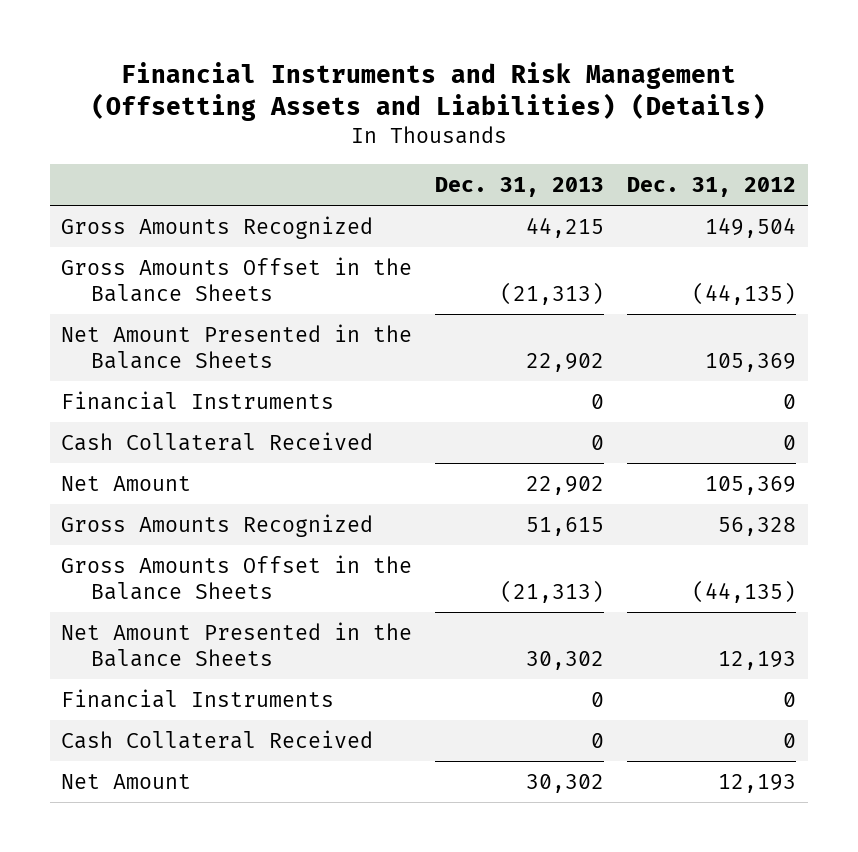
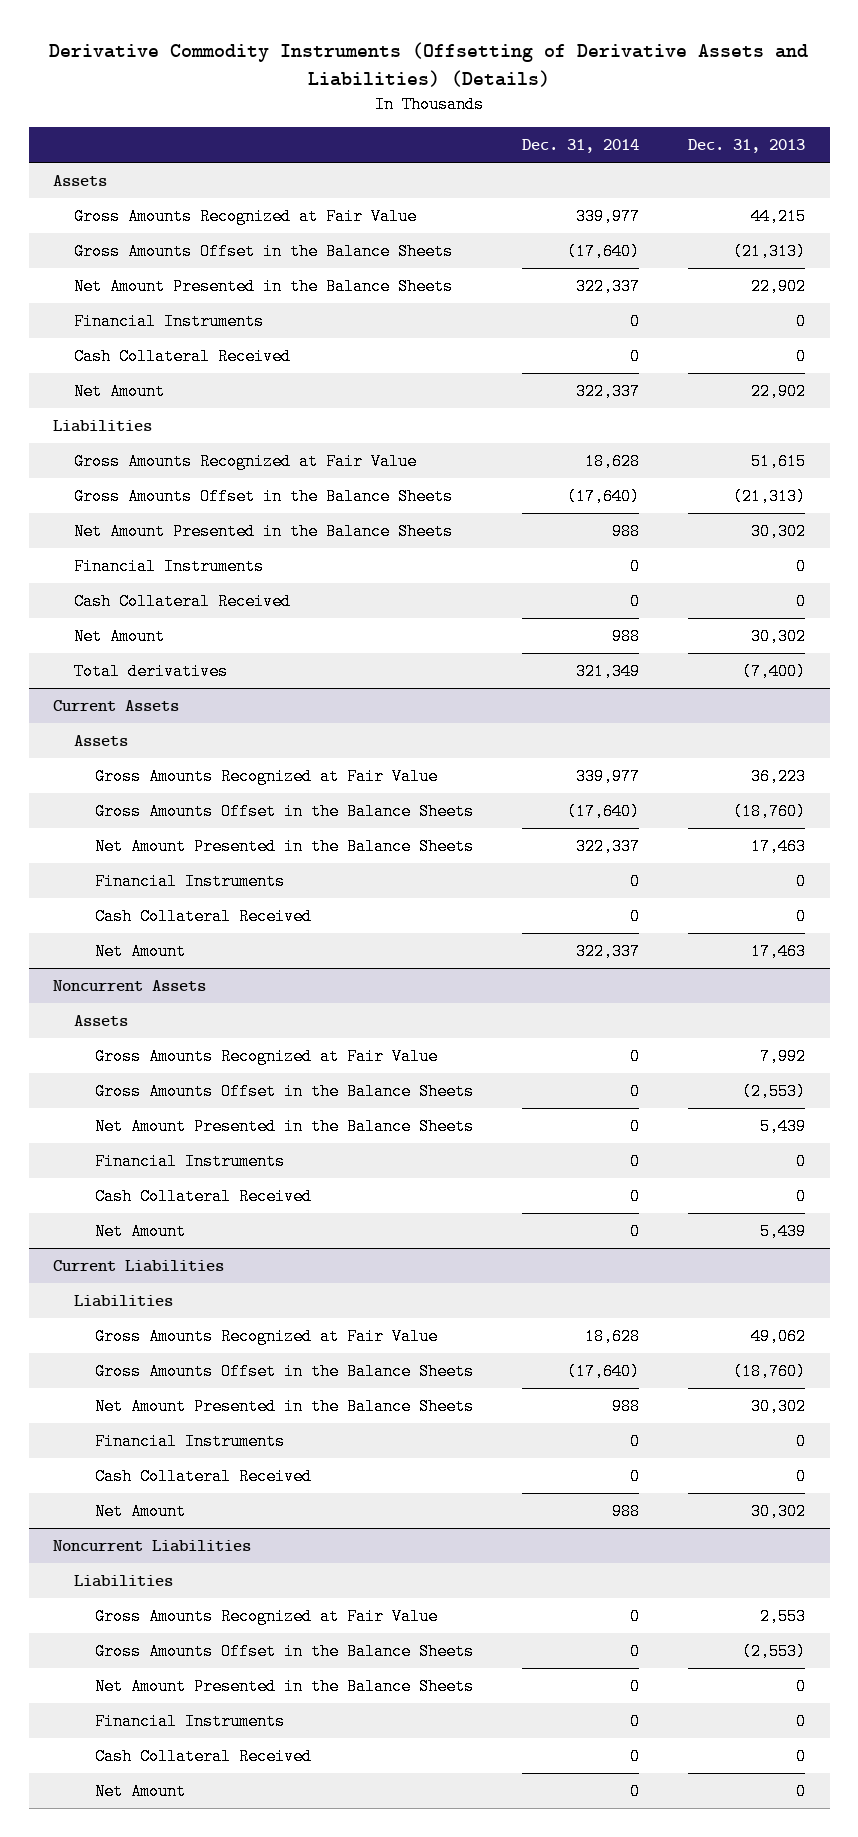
- Financial Instruments and Risk Management (Offsetting Assets and Liabilities) (Details)
+ Derivative Commodity Instruments (Offsetting of Derivative Assets and Liabilities) (Details)
- | Dec. 31, 2013 | Dec. 31, 2012
+ | Dec. 31, 2014 | Dec. 31, 2013
- Gross Amounts Recognized | 44,215 | 149,504
+ Assets
+ Gross Amounts Recognized at Fair Value | 339,977 | 44,215
- Gross Amounts Recognized | 51,615 | 56,328
+ Liabilities
+ Gross Amounts Recognized at Fair Value | 18,628 | 51,615
+ Total derivatives | 321,349 | (7,400)
+ Current Assets
+ Assets
+ Gross Amounts Recognized at Fair Value | 339,977 | 36,223
+ Gross Amounts Offset in the Balance Sheets | (17,640) | (18,760)
+ Net Amount Presented in the Balance Sheets | 322,337 | 17,463
+ Financial Instruments | 0 | 0
+ Cash Collateral Received | 0 | 0
+ Net Amount | 322,337 | 17,463
+ Noncurrent Assets
+ Assets
+ Gross Amounts Recognized at Fair Value | 0 | 7,992
+ Gross Amounts Offset in the Balance Sheets | 0 | (2,553)
+ Net Amount Presented in the Balance Sheets | 0 | 5,439
+ Financial Instruments | 0 | 0
+ Cash Collateral Received | 0 | 0
+ Net Amount | 0 | 5,439
+ Current Liabilities
+ Liabilities
+ Gross Amounts Recognized at Fair Value | 18,628 | 49,062
+ Gross Amounts Offset in the Balance Sheets | (17,640) | (18,760)
+ Net Amount Presented in the Balance Sheets | 988 | 30,302
+ Financial Instruments | 0 | 0
+ Cash Collateral Received | 0 | 0
+ Net Amount | 988 | 30,302
+ Noncurrent Liabilities
+ Liabilities
+ Gross Amounts Recognized at Fair Value | 0 | 2,553
+ Gross Amounts Offset in the Balance Sheets | 0 | (2,553)
+ Net Amount Presented in the Balance Sheets | 0 | 0
+ Financial Instruments | 0 | 0
+ Cash Collateral Received | 0 | 0
+ Net Amount | 0 | 0

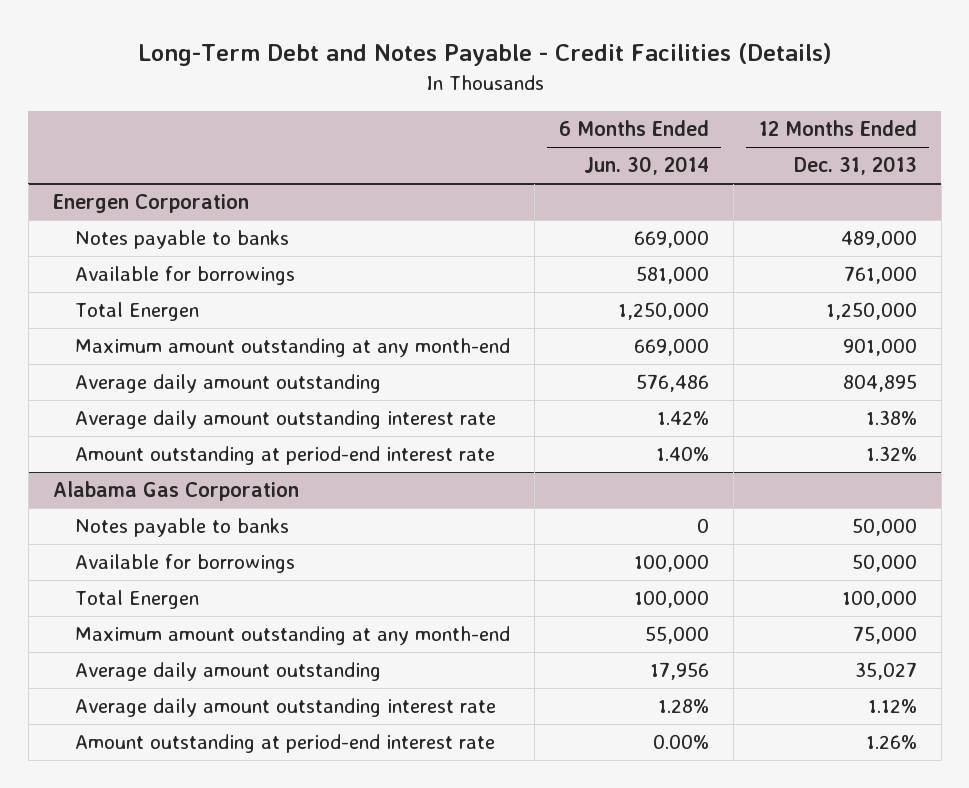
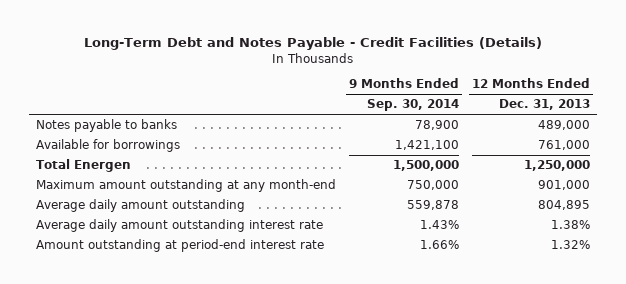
- | 6 Months Ended Jun. 30, 2014 | 12 Months Ended Dec. 31, 2013
+ | 9 Months Ended Sep. 30, 2014 | 12 Months Ended Dec. 31, 2013
- Energen Corporation
- Alabama Gas Corporation
- Notes payable to banks | 0 | 50,000
- Available for borrowings | 100,000 | 50,000
- Total Energen | 100,000 | 100,000
- Maximum amount outstanding at any month-end | 55,000 | 75,000
- Average daily amount outstanding | 17,956 | 35,027
- Average daily amount outstanding interest rate | 1.28% | 1.12%
- Amount outstanding at period-end interest rate | 0.00% | 1.26%

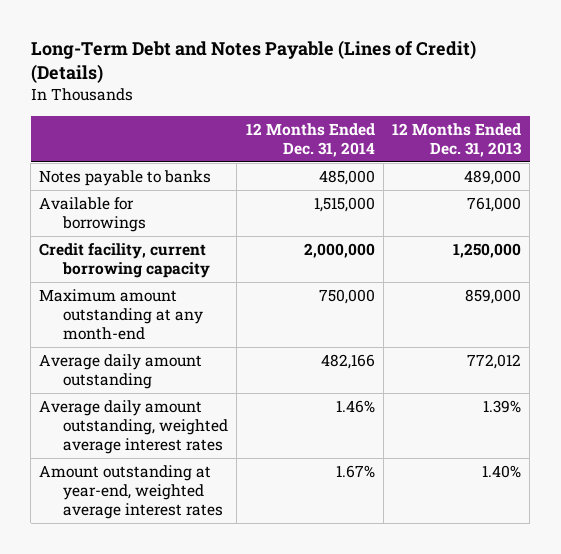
- Long-Term Debt and Notes Payable - Credit Facilities (Details)
+ Long-Term Debt and Notes Payable (Lines of Credit) (Details)
- | 9 Months Ended Sep. 30, 2014 | 12 Months Ended Dec. 31, 2013
+ | 12 Months Ended Dec. 31, 2014 | 12 Months Ended Dec. 31, 2013
- Total Energen | 1,500,000 | 1,250,000
- Maximum amount outstanding at any month-end | 750,000 | 901,000
- Average daily amount outstanding | 559,878 | 804,895
- Average daily amount outstanding interest rate | 1.43% | 1.38%
- Amount outstanding at period-end interest rate | 1.66% | 1.32%
+ Credit facility, current borrowing capacity | 2,000,000 | 1,250,000
+ Maximum amount outstanding at any month-end | 750,000 | 859,000
+ Average daily amount outstanding | 482,166 | 772,012
+ Average daily amount outstanding, weighted average interest rates | 1.46% | 1.39%
+ Amount outstanding at year-end, weighted average interest rates | 1.67% | 1.40%

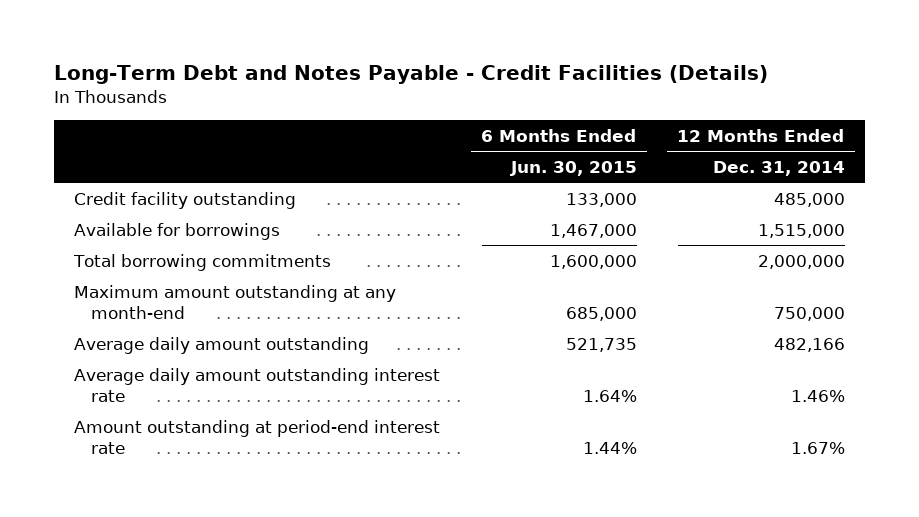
- Long-Term Debt and Notes Payable (Lines of Credit) (Details)
+ Long-Term Debt and Notes Payable - Credit Facilities (Details)
- | 12 Months Ended Dec. 31, 2014 | 12 Months Ended Dec. 31, 2013
+ | 6 Months Ended Jun. 30, 2015 | 12 Months Ended Dec. 31, 2014
- Notes payable to banks | 485,000 | 489,000
+ Credit facility outstanding | 133,000 | 485,000
- Credit facility, current borrowing capacity | 2,000,000 | 1,250,000
+ Total borrowing commitments | 1,600,000 | 2,000,000
- Average daily amount outstanding, weighted average interest rates | 1.46% | 1.39%
- Amount outstanding at year-end, weighted average interest rates | 1.67% | 1.40%
+ Average daily amount outstanding interest rate | 1.64% | 1.46%
+ Amount outstanding at period-end interest rate | 1.44% | 1.67%

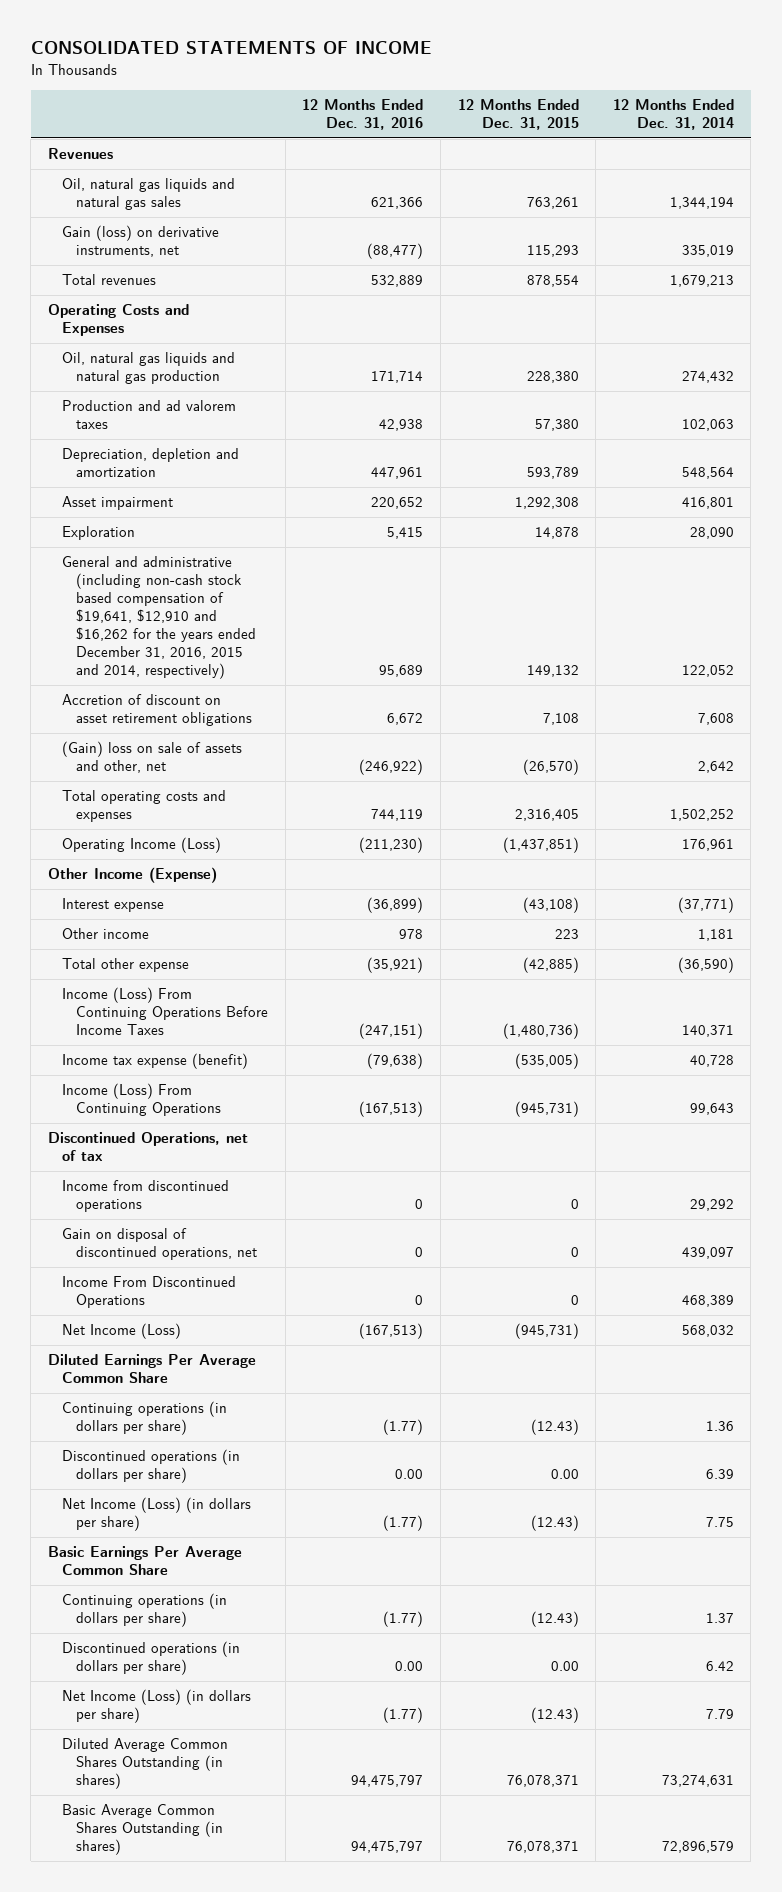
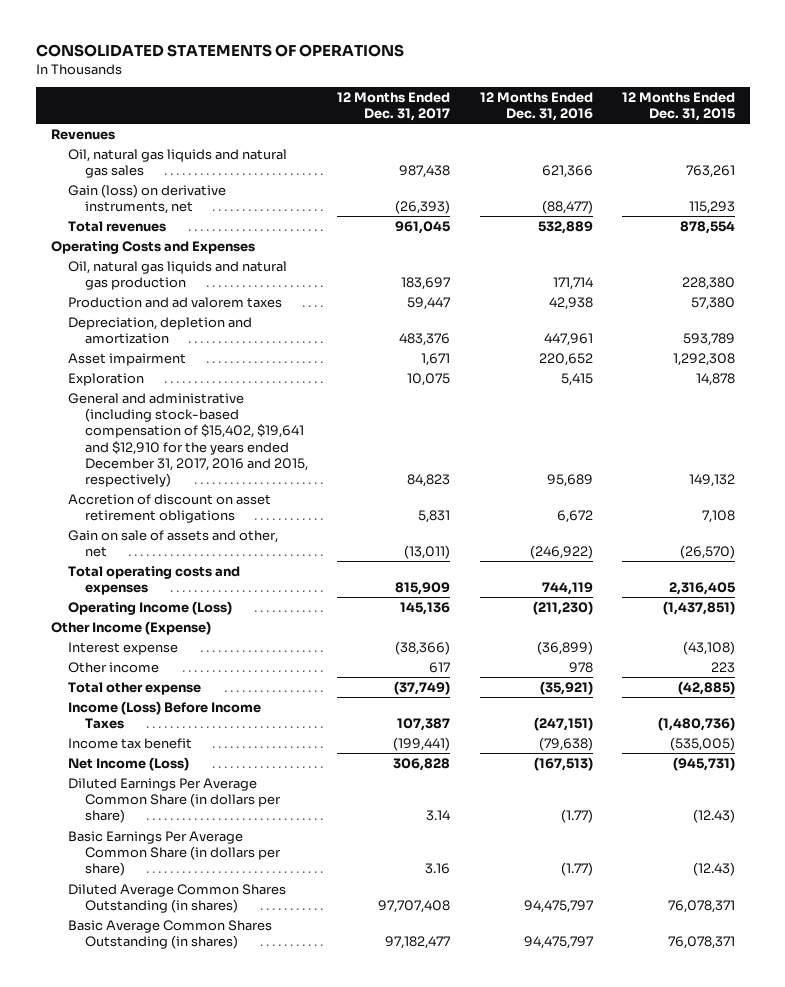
- CONSOLIDATED STATEMENTS OF INCOME
+ CONSOLIDATED STATEMENTS OF OPERATIONS
- | 12 Months Ended Dec. 31, 2016 | 12 Months Ended Dec. 31, 2015 | 12 Months Ended Dec. 31, 2014
+ | 12 Months Ended Dec. 31, 2017 | 12 Months Ended Dec. 31, 2016 | 12 Months Ended Dec. 31, 2015
- General and administrative (including non-cash stock based compensation of $19,641, $12,910 and $16,262 for the years ended December 31, 2016, 2015 and 2014, respectively) | 95,689 | 149,132 | 122,052
+ General and administrative (including stock-based compensation of $15,402, $19,641 and $12,910 for the years ended December 31, 2017, 2016 and 2015, respectively) | 84,823 | 95,689 | 149,132
- (Gain) loss on sale of assets and other, net | (246,922) | (26,570) | 2,642
+ Gain on sale of assets and other, net | (13,011) | (246,922) | (26,570)
- Income (Loss) From Continuing Operations Before Income Taxes | (247,151) | (1,480,736) | 140,371
- Income tax expense (benefit) | (79,638) | (535,005) | 40,728
- Income (Loss) From Continuing Operations | (167,513) | (945,731) | 99,643
- Discontinued Operations, net of tax
- Income from discontinued operations | 0 | 0 | 29,292
- Gain on disposal of discontinued operations, net | 0 | 0 | 439,097
- Income From Discontinued Operations | 0 | 0 | 468,389
+ Income (Loss) Before Income Taxes | 107,387 | (247,151) | (1,480,736)
+ Income tax benefit | (199,441) | (79,638) | (535,005)
- Diluted Earnings Per Average Common Share
- Continuing operations (in dollars per share) | (1.77) | (12.43) | 1.36
- Discontinued operations (in dollars per share) | 0.00 | 0.00 | 6.39
- Net Income (Loss) (in dollars per share) | (1.77) | (12.43) | 7.75
- Basic Earnings Per Average Common Share
- Continuing operations (in dollars per share) | (1.77) | (12.43) | 1.37
- Discontinued operations (in dollars per share) | 0.00 | 0.00 | 6.42
- Net Income (Loss) (in dollars per share) | (1.77) | (12.43) | 7.79
+ Diluted Earnings Per Average Common Share (in dollars per share) | 3.14 | (1.77) | (12.43)
+ Basic Earnings Per Average Common Share (in dollars per share) | 3.16 | (1.77) | (12.43)

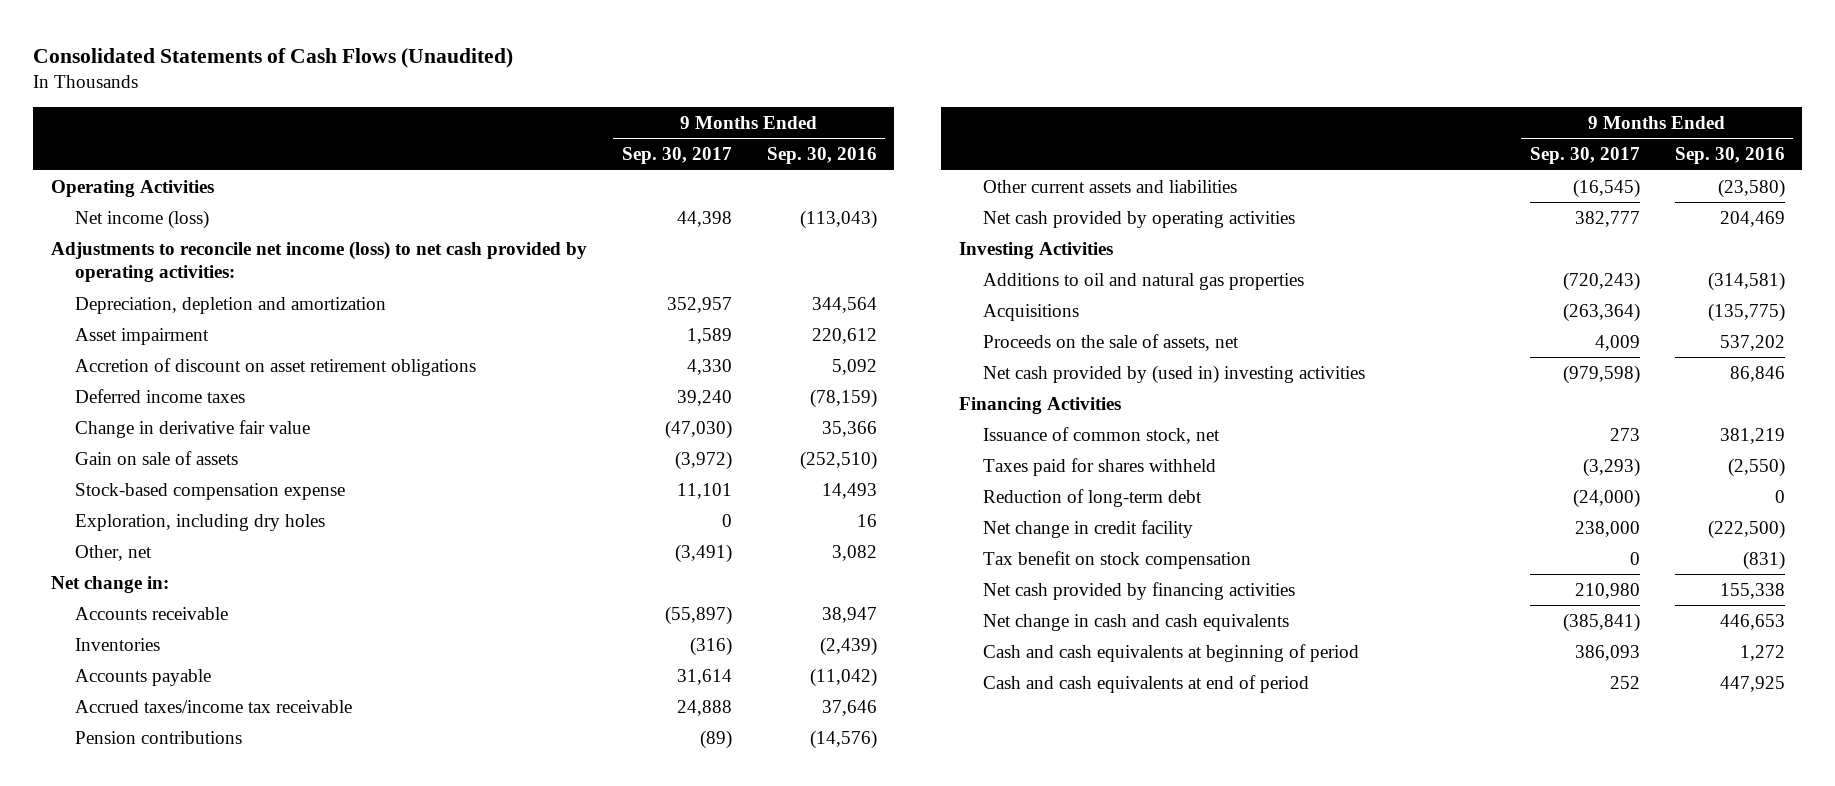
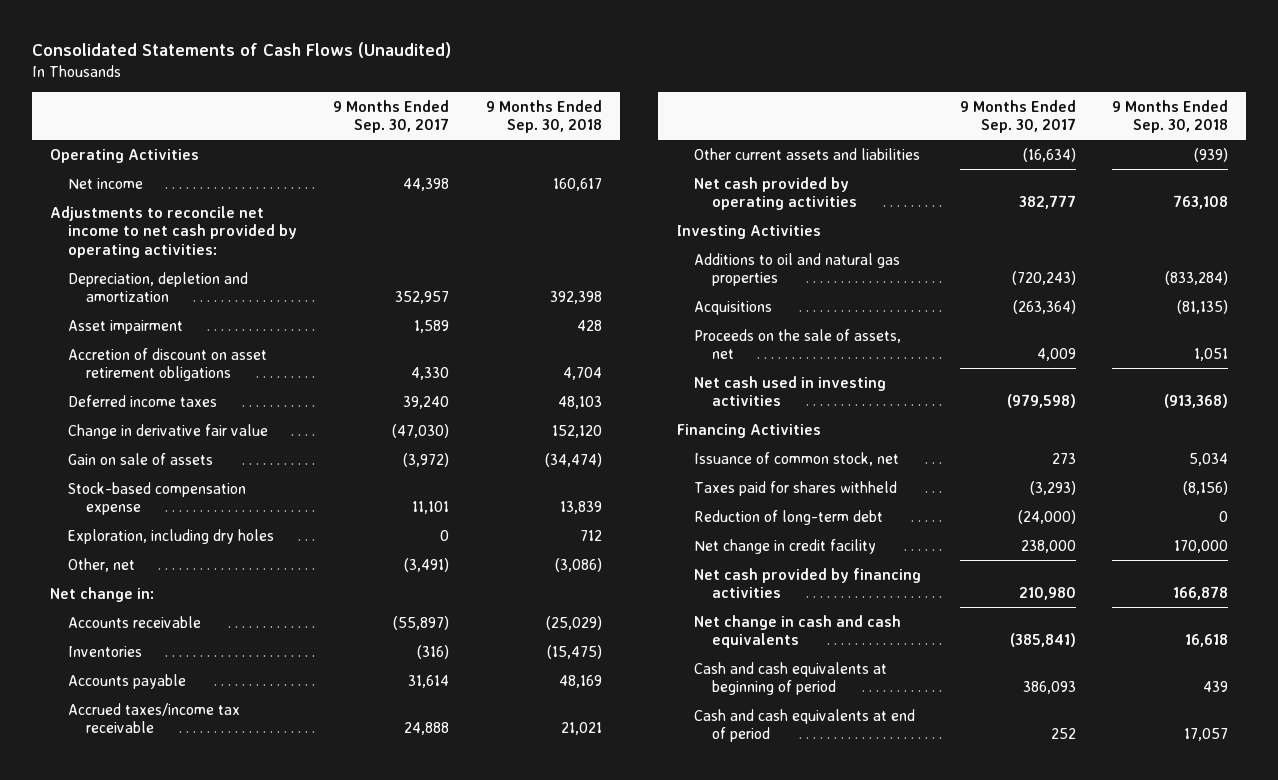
- | 9 Months Ended Sep. 30, 2017 | 9 Months Ended Sep. 30, 2016
+ | 9 Months Ended Sep. 30, 2017 | 9 Months Ended Sep. 30, 2018
- Net income (loss) | 44,398 | (113,043)
- Adjustments to reconcile net income (loss) to net cash provided by operating activities:
+ Net income | 44,398 | 160,617
+ Adjustments to reconcile net income to net cash provided by operating activities:
- Pension contributions | (89) | (14,576)
- Other current assets and liabilities | (16,545) | (23,580)
+ Other current assets and liabilities | (16,634) | (939)
- Net cash provided by (used in) investing activities | (979,598) | 86,846
+ Net cash used in investing activities | (979,598) | (913,368)
- Tax benefit on stock compensation | 0 | (831)

